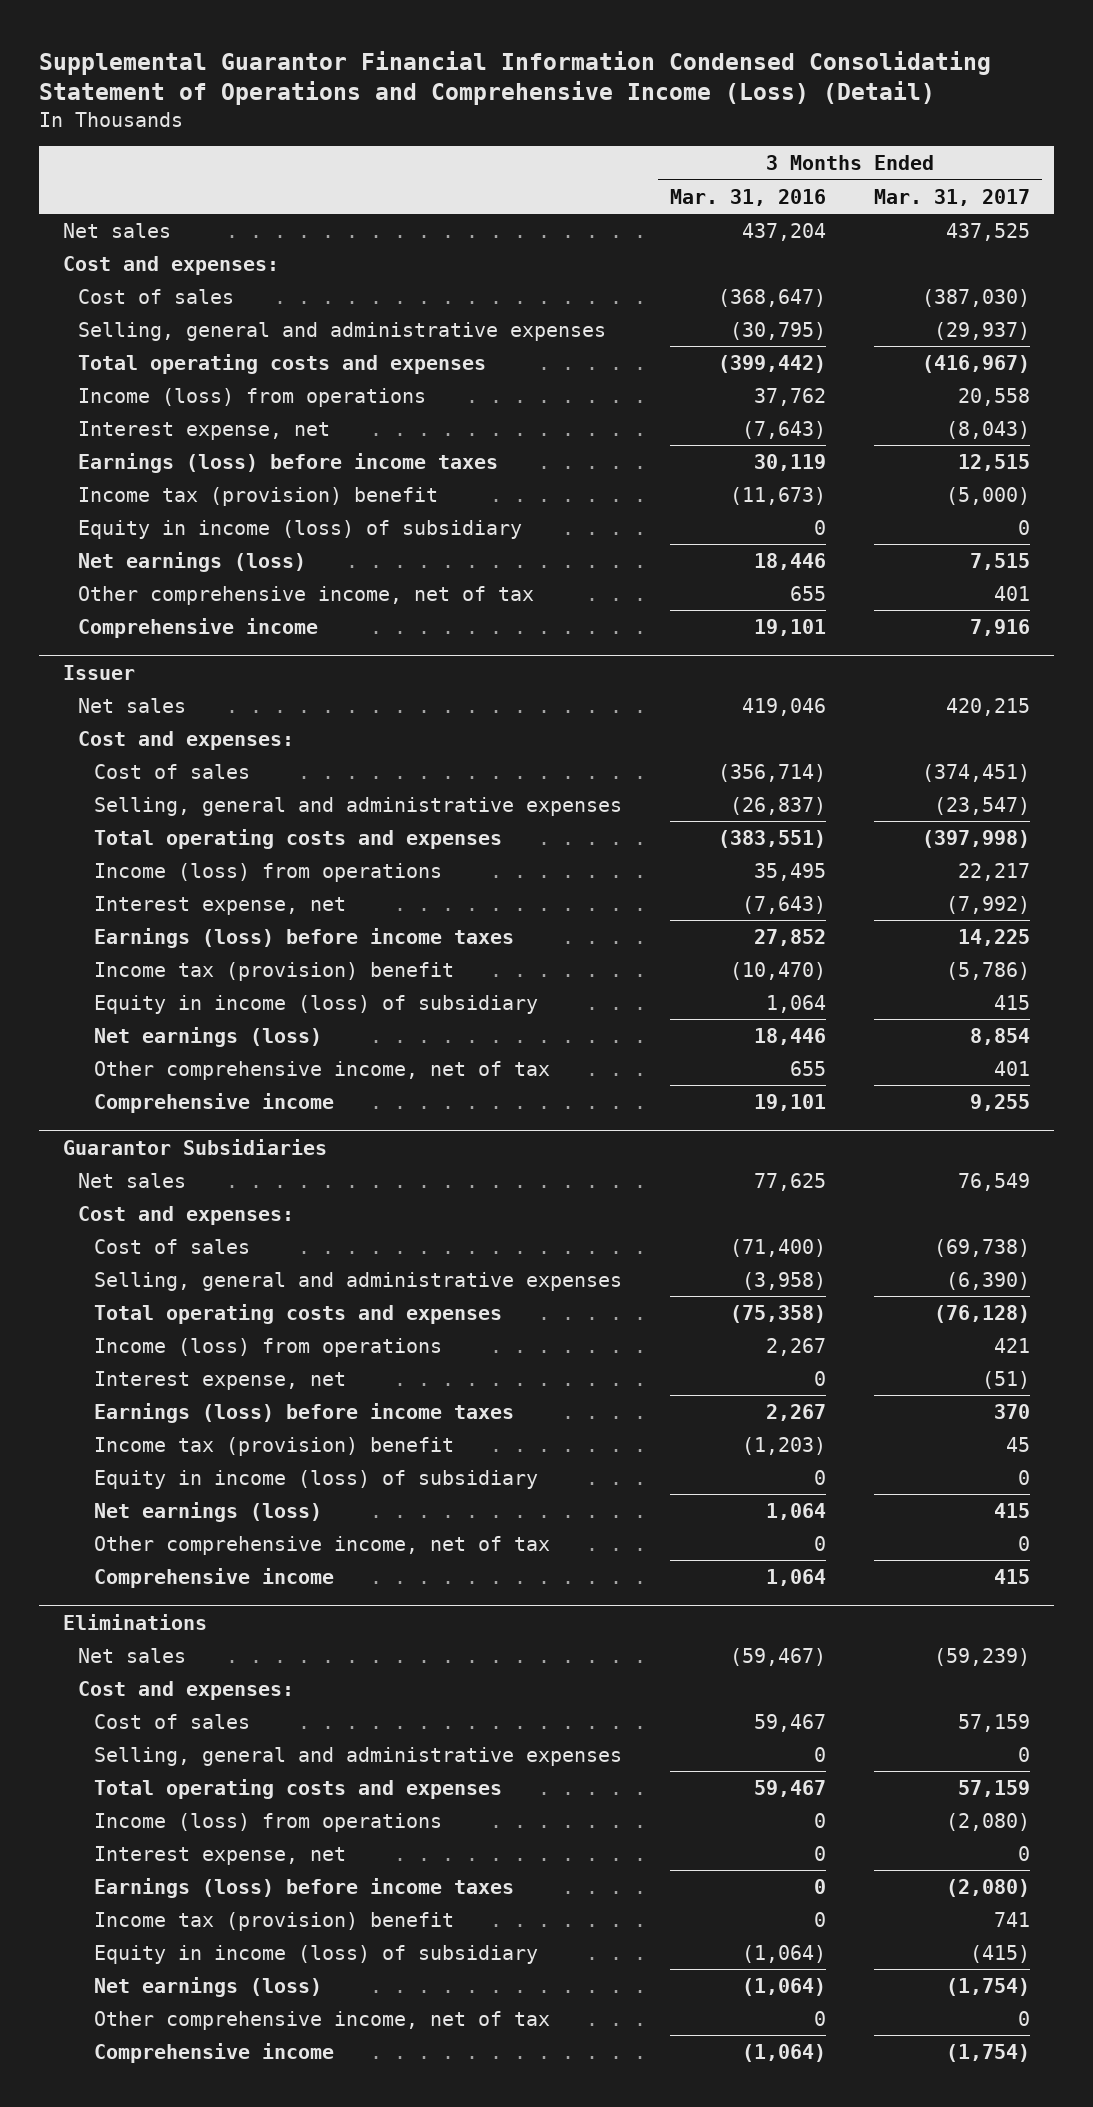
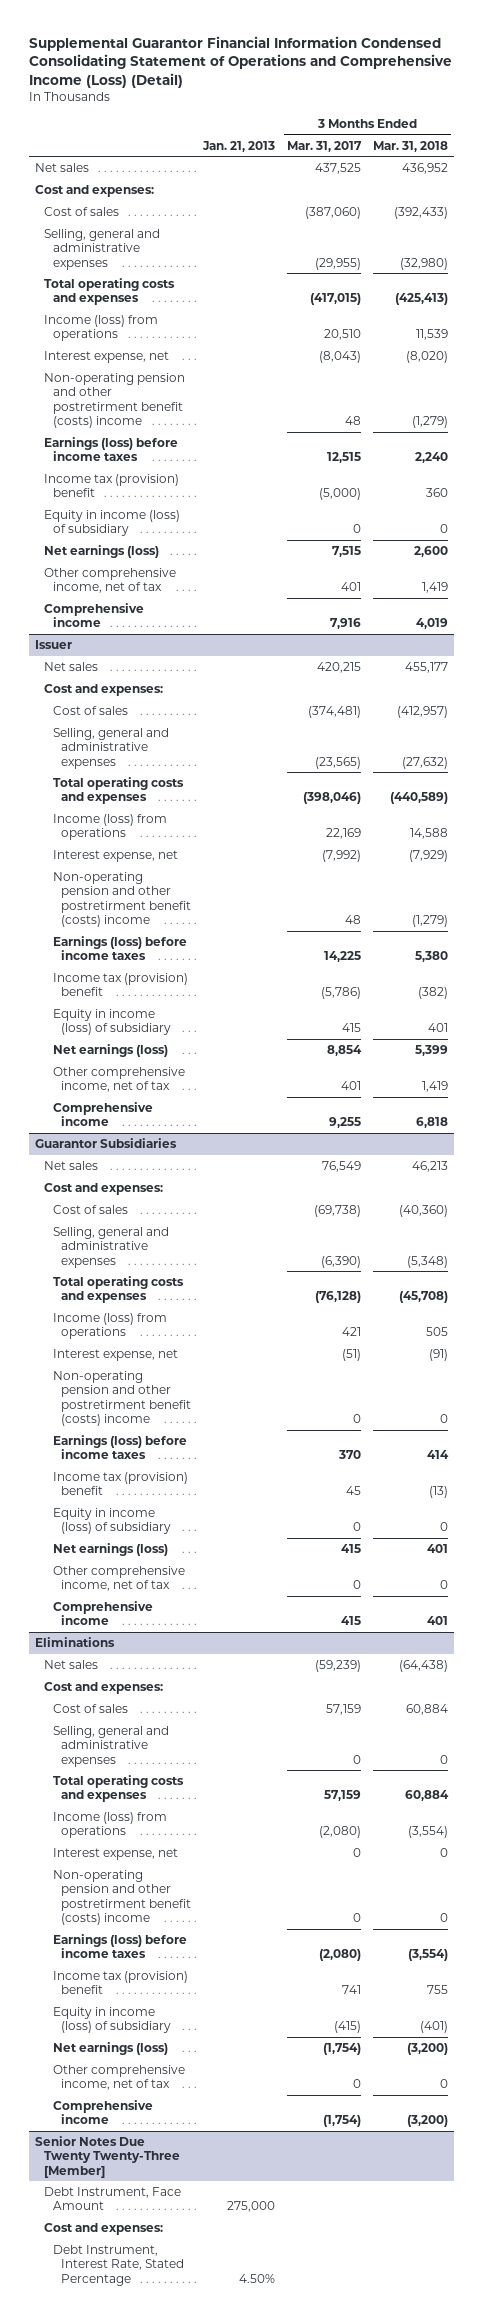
- | 3 Months Ended Mar. 31, 2016 | 3 Months Ended Mar. 31, 2017
+ | Jan. 21, 2013 | 3 Months Ended Mar. 31, 2017 | 3 Months Ended Mar. 31, 2018
- Cost of sales | (368,647) | (387,030)
- Selling, general and administrative expenses | (30,795) | (29,937)
- Total operating costs and expenses | (399,442) | (416,967)
- Income (loss) from operations | 37,762 | 20,558
+ Cost of sales | | (387,060) | (392,433)
+ Selling, general and administrative expenses | | (29,955) | (32,980)
+ Total operating costs and expenses | | (417,015) | (425,413)
+ Income (loss) from operations | | 20,510 | 11,539
+ Non-operating pension and other postretirment benefit (costs) income | | 48 | (1,279)
@ Issuer
- Cost of sales | (356,714) | (374,451)
- Selling, general and administrative expenses | (26,837) | (23,547)
- Total operating costs and expenses | (383,551) | (397,998)
- Income (loss) from operations | 35,495 | 22,217
+ Cost of sales | | (374,481) | (412,957)
+ Selling, general and administrative expenses | | (23,565) | (27,632)
+ Total operating costs and expenses | | (398,046) | (440,589)
+ Income (loss) from operations | | 22,169 | 14,588
+ Non-operating pension and other postretirment benefit (costs) income | | 48 | (1,279)
@ Guarantor Subsidiaries
+ Non-operating pension and other postretirment benefit (costs) income | | 0 | 0
@ Eliminations
+ Non-operating pension and other postretirment benefit (costs) income | | 0 | 0
+ Senior Notes Due Twenty Twenty-Three [Member]
+ Debt Instrument, Face Amount | 275,000 | |
+ Cost and expenses:
+ Debt Instrument, Interest Rate, Stated Percentage | 4.50% | |

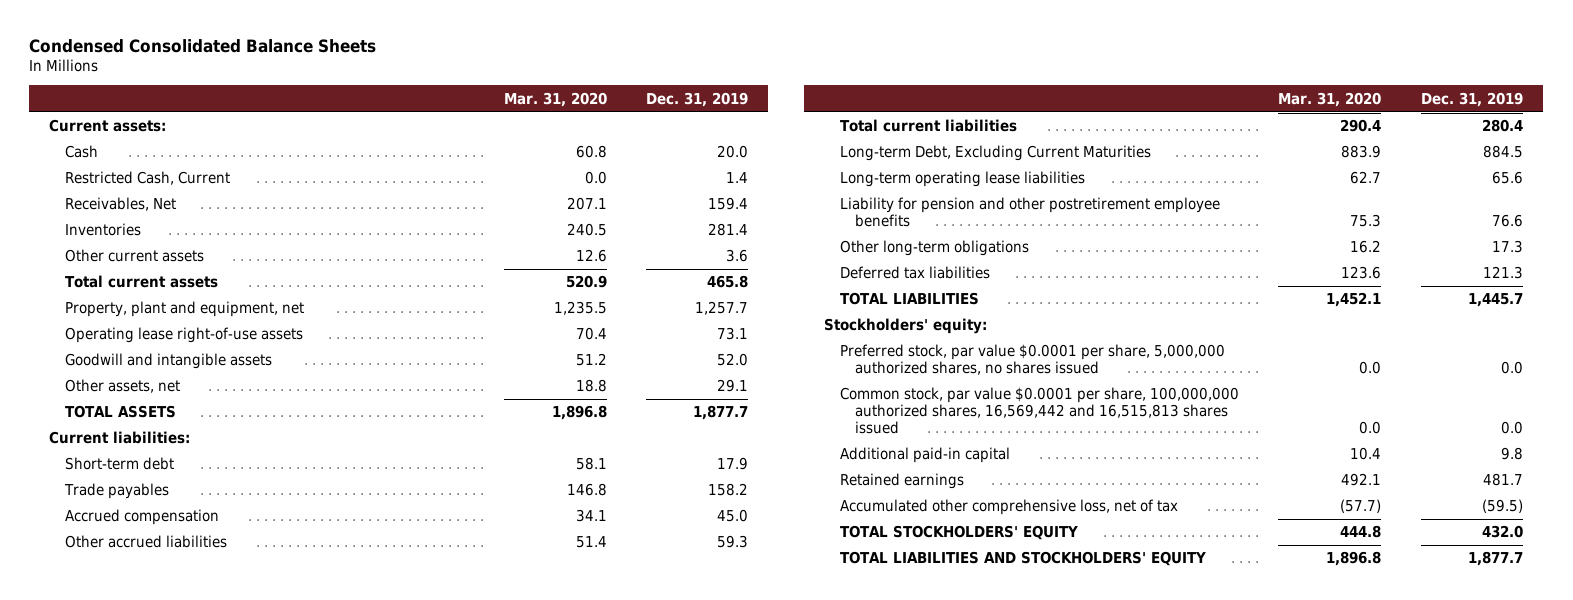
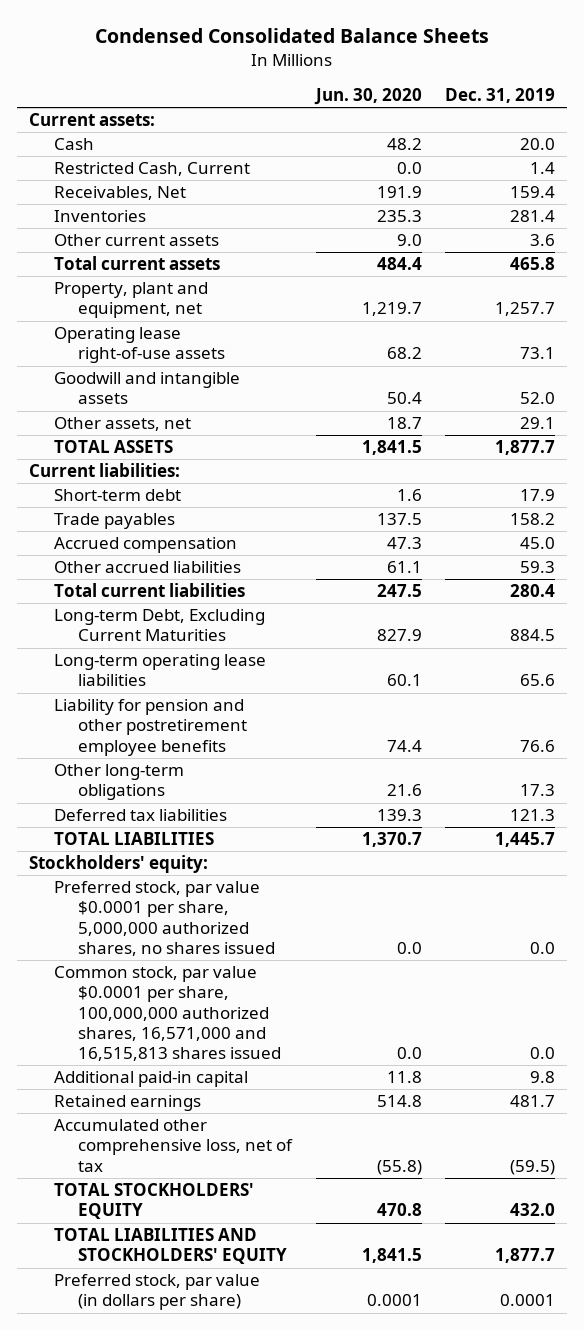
- | Mar. 31, 2020 | Dec. 31, 2019
+ | Jun. 30, 2020 | Dec. 31, 2019
- Common stock, par value $0.0001 per share, 100,000,000 authorized shares, 16,569,442 and 16,515,813 shares issued | 0.0 | 0.0
+ Common stock, par value $0.0001 per share, 100,000,000 authorized shares, 16,571,000 and 16,515,813 shares issued | 0.0 | 0.0
+ Preferred stock, par value (in dollars per share) | 0.0001 | 0.0001

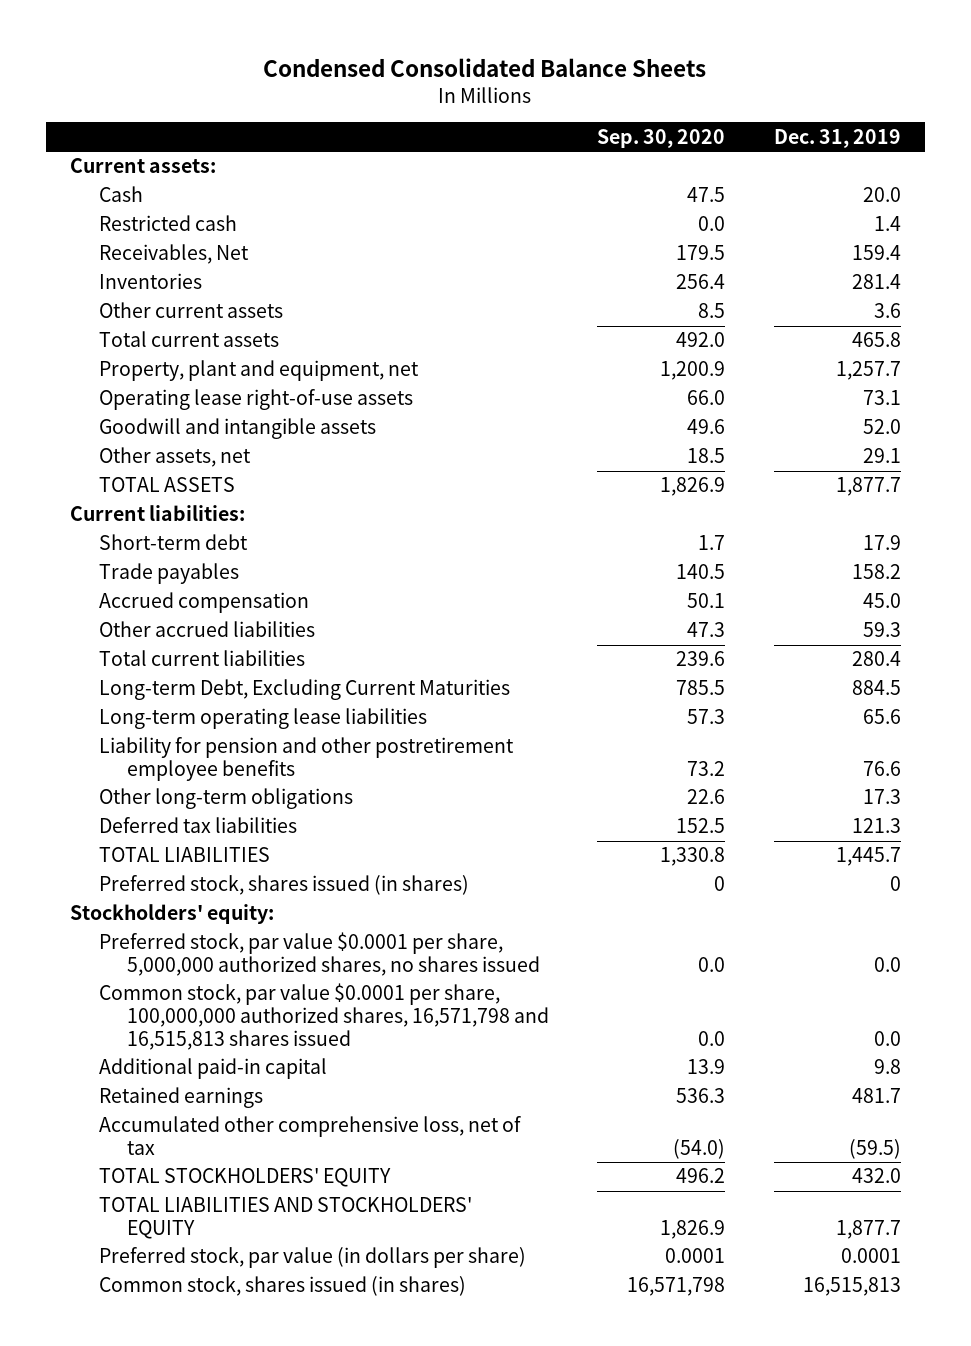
- | Jun. 30, 2020 | Dec. 31, 2019
+ | Sep. 30, 2020 | Dec. 31, 2019
- Restricted Cash, Current | 0.0 | 1.4
+ Restricted cash | 0.0 | 1.4
+ Preferred stock, shares issued (in shares) | 0 | 0
- Common stock, par value $0.0001 per share, 100,000,000 authorized shares, 16,571,000 and 16,515,813 shares issued | 0.0 | 0.0
+ Common stock, par value $0.0001 per share, 100,000,000 authorized shares, 16,571,798 and 16,515,813 shares issued | 0.0 | 0.0
+ Common stock, shares issued (in shares) | 16,571,798 | 16,515,813

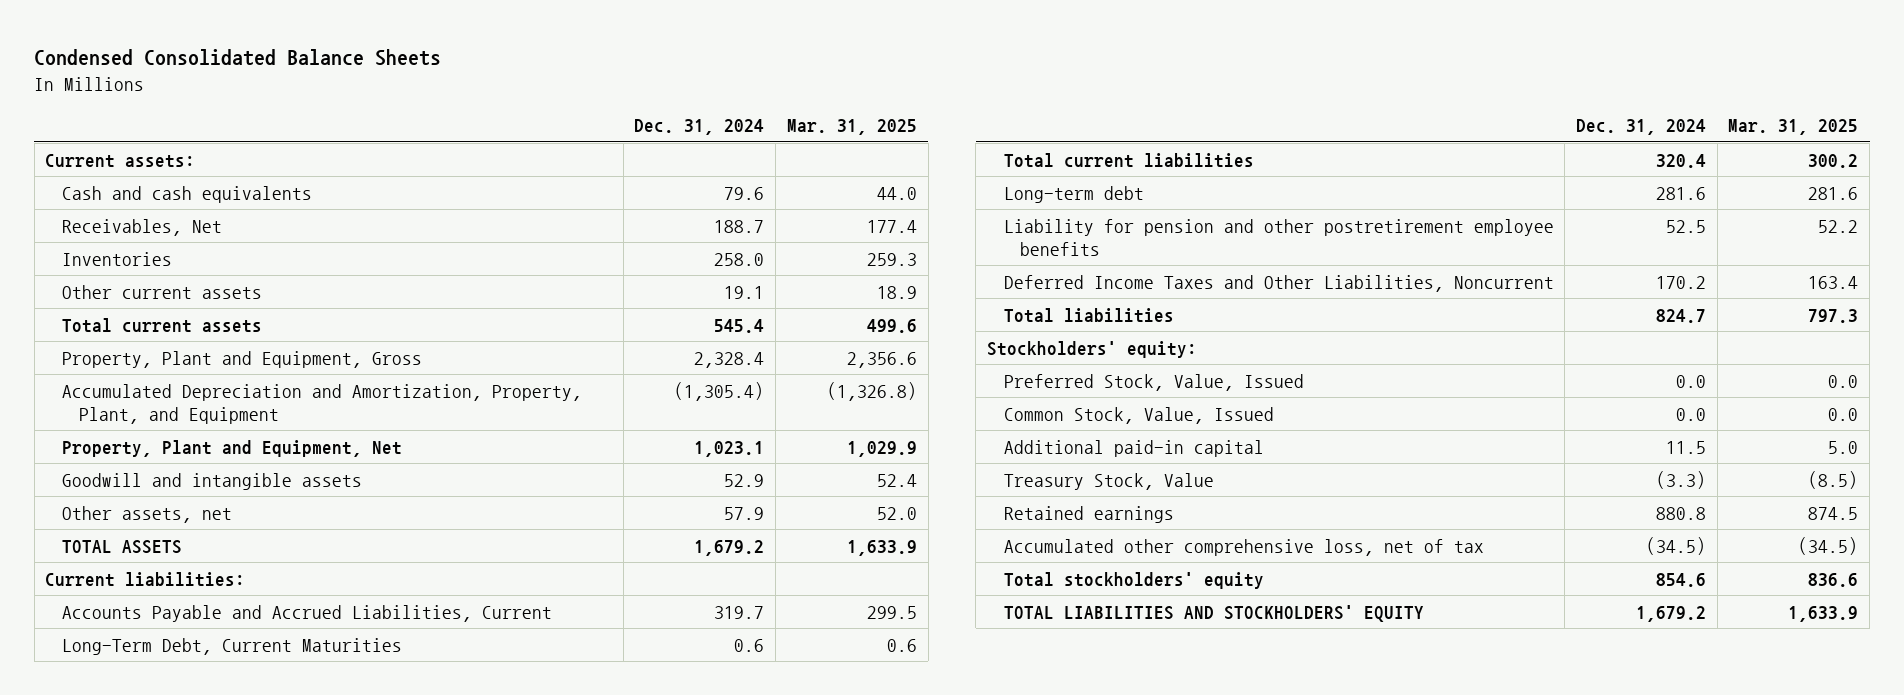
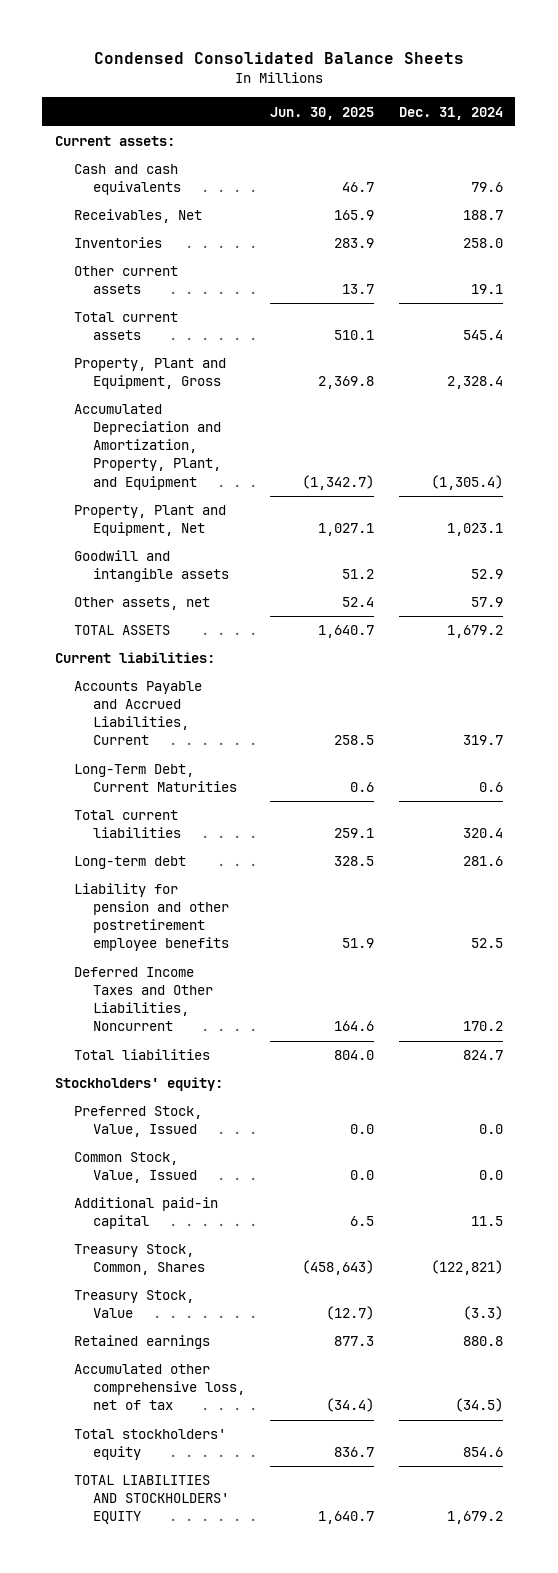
- | Dec. 31, 2024 | Mar. 31, 2025
+ | Jun. 30, 2025 | Dec. 31, 2024
+ Treasury Stock, Common, Shares | (458,643) | (122,821)

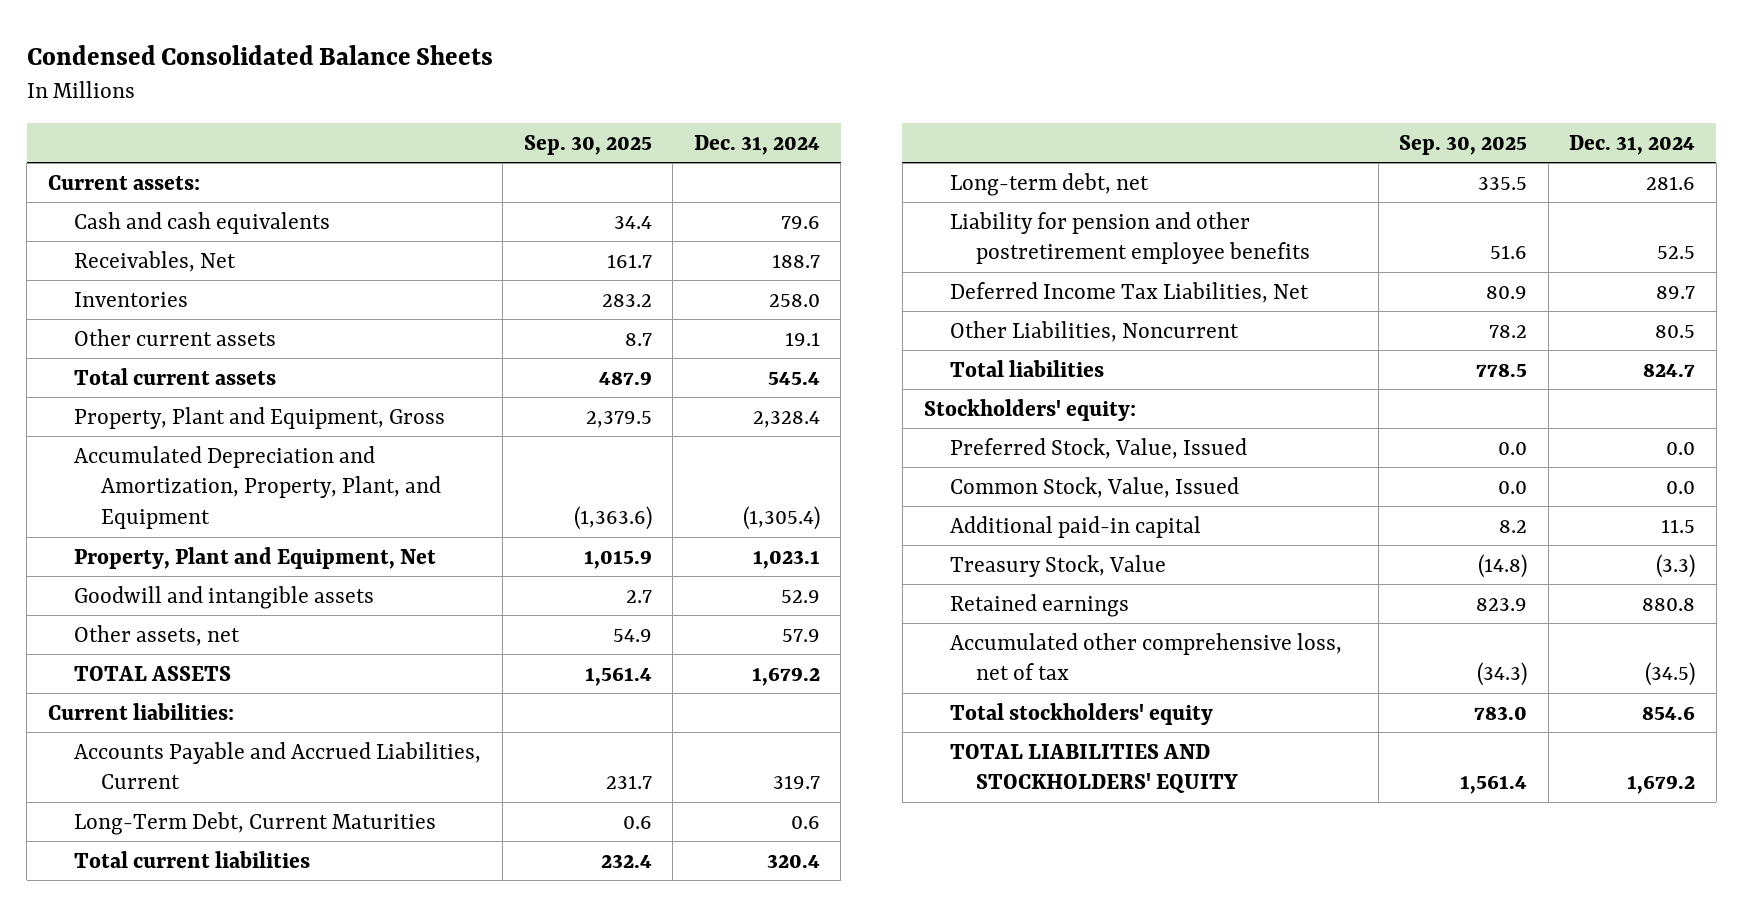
- | Jun. 30, 2025 | Dec. 31, 2024
+ | Sep. 30, 2025 | Dec. 31, 2024
- Long-term debt | 328.5 | 281.6
+ Long-term debt, net | 335.5 | 281.6
- Deferred Income Taxes and Other Liabilities, Noncurrent | 164.6 | 170.2
+ Deferred Income Tax Liabilities, Net | 80.9 | 89.7
+ Other Liabilities, Noncurrent | 78.2 | 80.5
- Treasury Stock, Common, Shares | (458,643) | (122,821)

